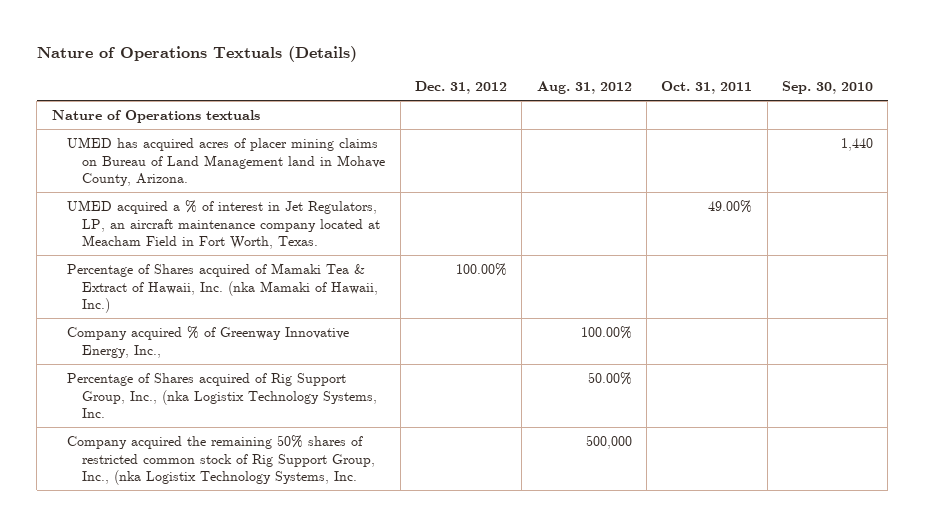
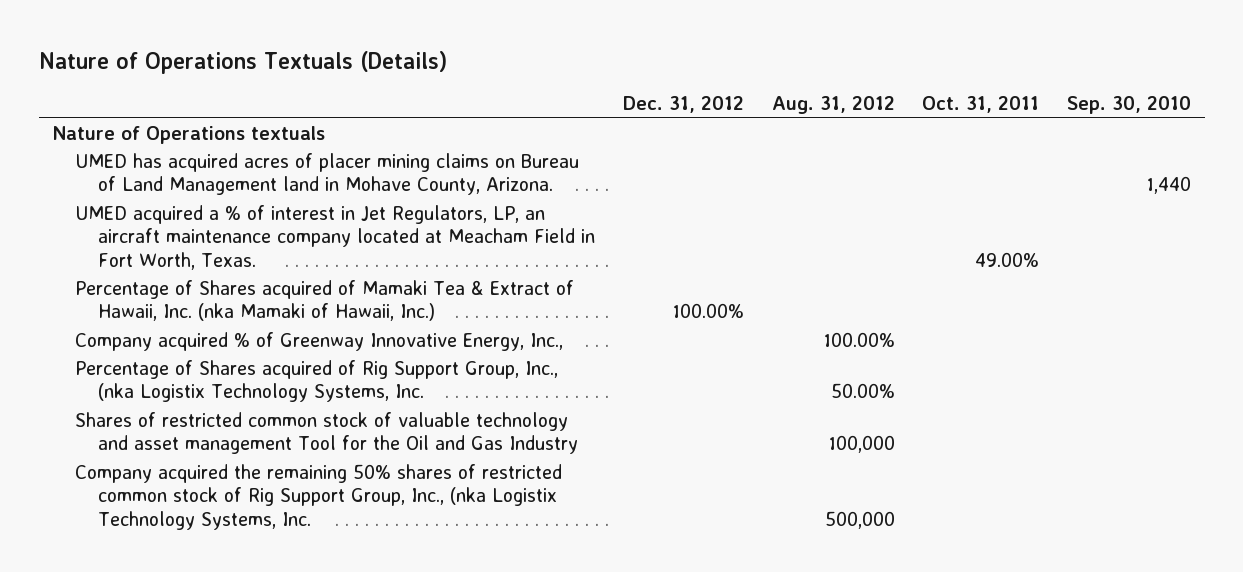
+ Shares of restricted common stock of valuable technology and asset management Tool for the Oil and Gas Industry | | 100,000 | |

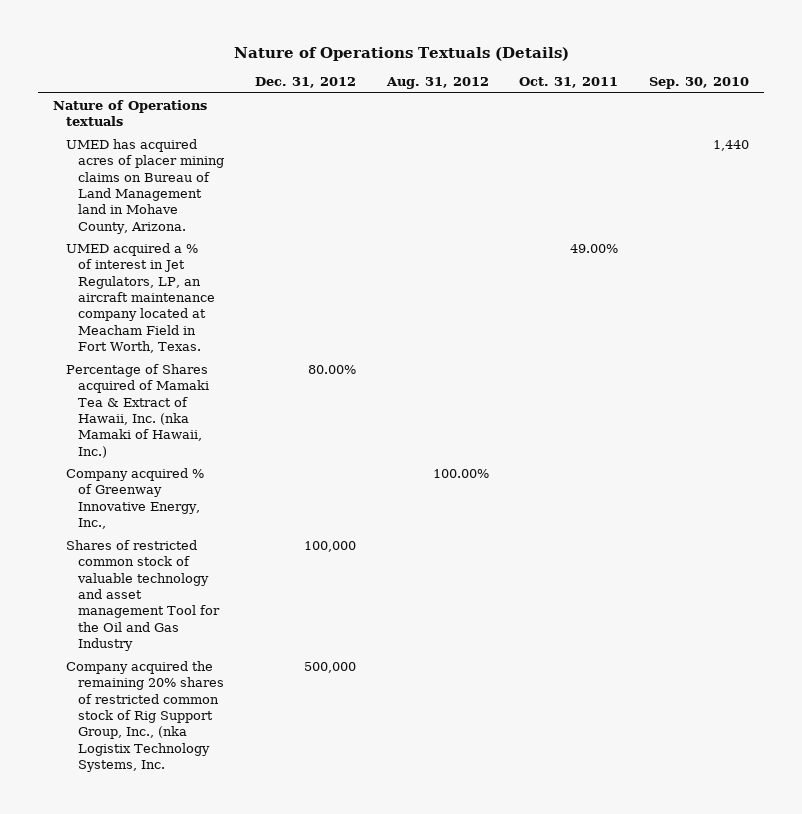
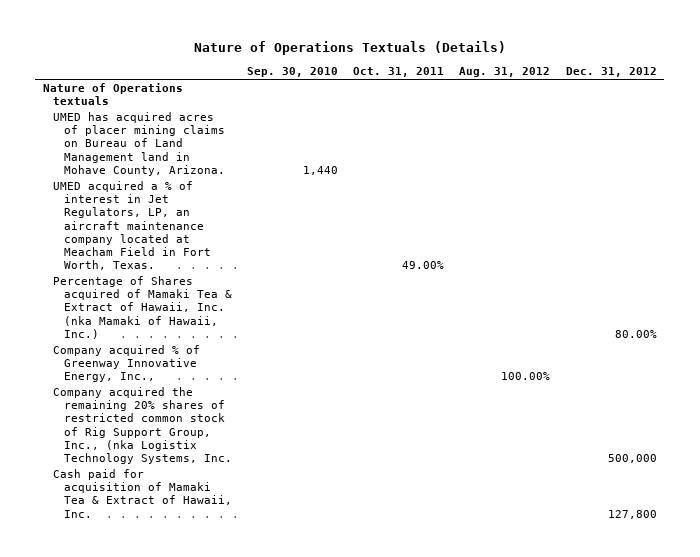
- | Dec. 31, 2012 | Aug. 31, 2012 | Oct. 31, 2011 | Sep. 30, 2010
+ | Sep. 30, 2010 | Oct. 31, 2011 | Aug. 31, 2012 | Dec. 31, 2012
- Shares of restricted common stock of valuable technology and asset management Tool for the Oil and Gas Industry | 100,000 | | |
+ Cash paid for acquisition of Mamaki Tea & Extract of Hawaii, Inc. | | | | 127,800

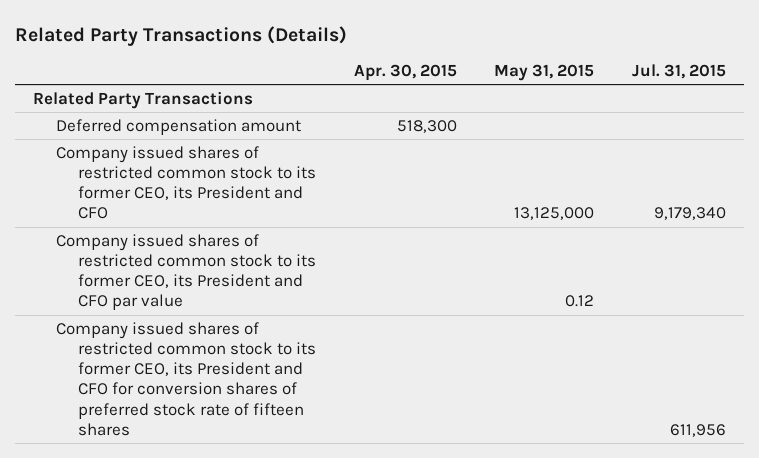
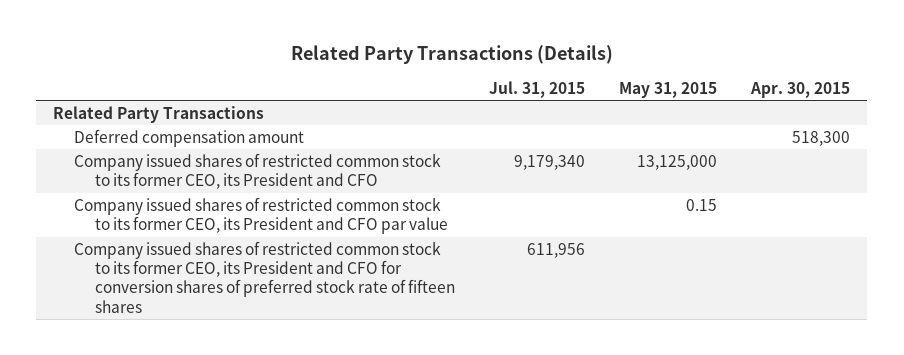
- | Apr. 30, 2015 | May 31, 2015 | Jul. 31, 2015
+ | Jul. 31, 2015 | May 31, 2015 | Apr. 30, 2015
- Company issued shares of restricted common stock to its former CEO, its President and CFO par value | | 0.12 |
+ Company issued shares of restricted common stock to its former CEO, its President and CFO par value | | 0.15 |

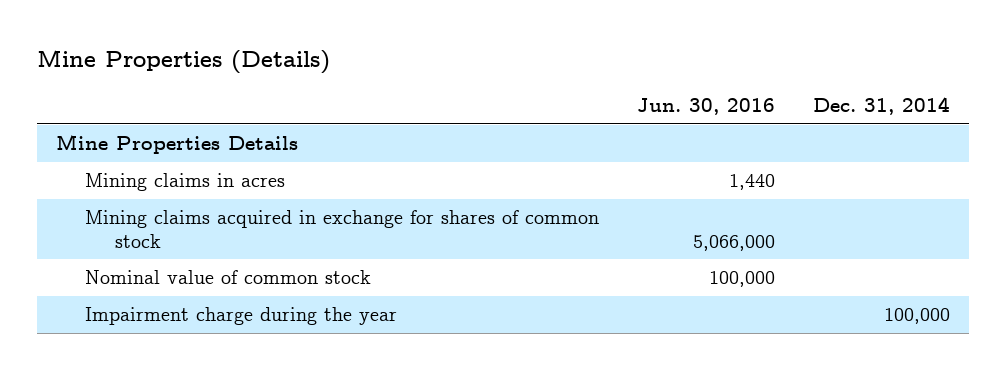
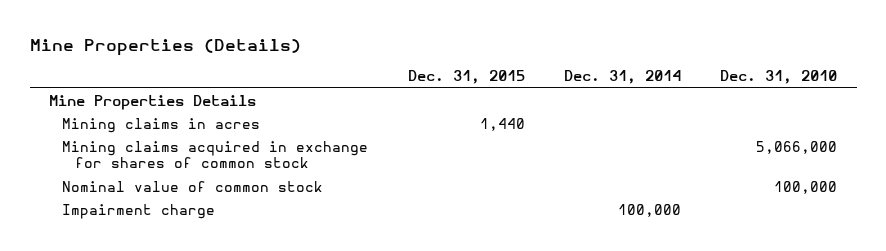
- | Jun. 30, 2016 | Dec. 31, 2014
+ | Dec. 31, 2015 | Dec. 31, 2014 | Dec. 31, 2010
- Impairment charge during the year | | 100,000
+ Impairment charge | | 100,000 |

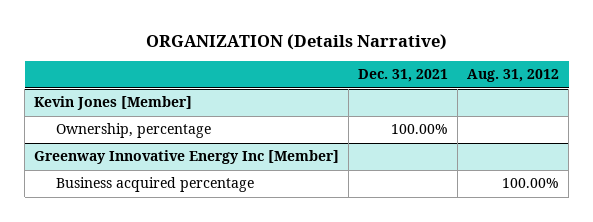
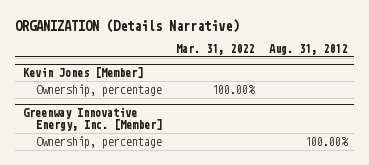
- | Dec. 31, 2021 | Aug. 31, 2012
+ | Mar. 31, 2022 | Aug. 31, 2012
- Greenway Innovative Energy Inc [Member]
- Business acquired percentage | | 100.00%
+ Greenway Innovative Energy, Inc. [Member]
+ Ownership, percentage | | 100.00%

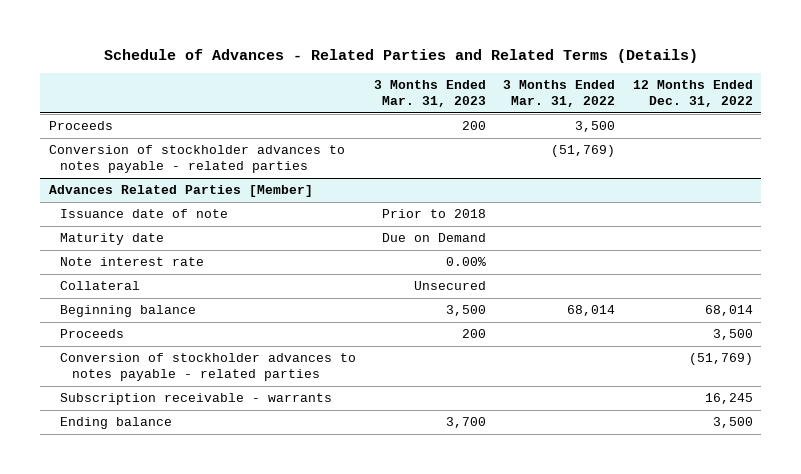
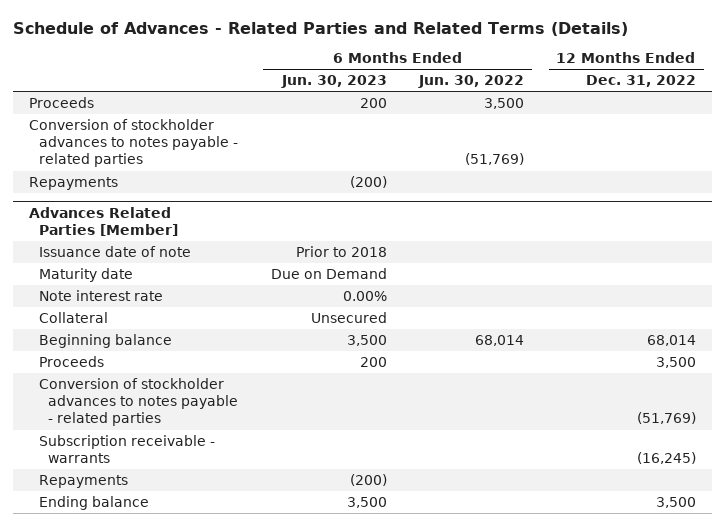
- | 3 Months Ended Mar. 31, 2023 | 3 Months Ended Mar. 31, 2022 | 12 Months Ended Dec. 31, 2022
+ | 6 Months Ended Jun. 30, 2023 | 6 Months Ended Jun. 30, 2022 | 12 Months Ended Dec. 31, 2022
+ Repayments | (200) | |
@ Advances Related Parties [Member]
- Subscription receivable - warrants | | | 16,245
+ Subscription receivable - warrants | | | (16,245)
+ Repayments | (200) | |

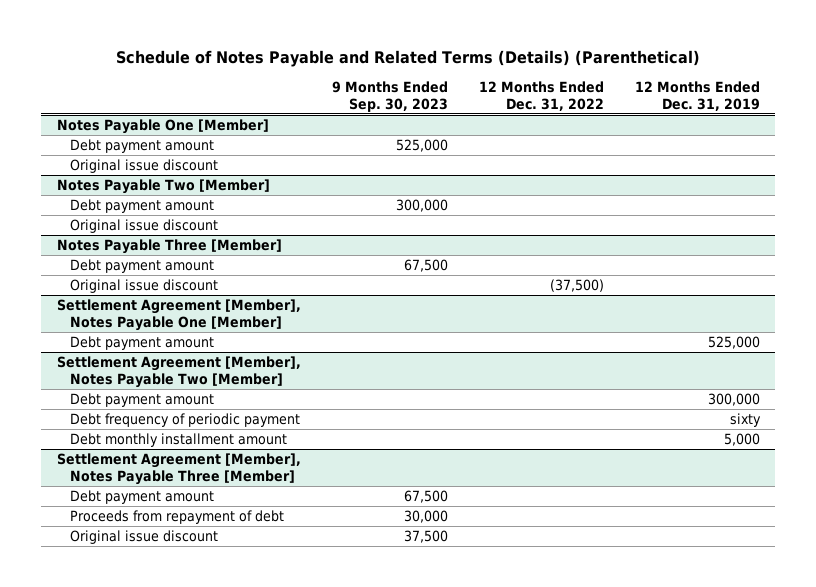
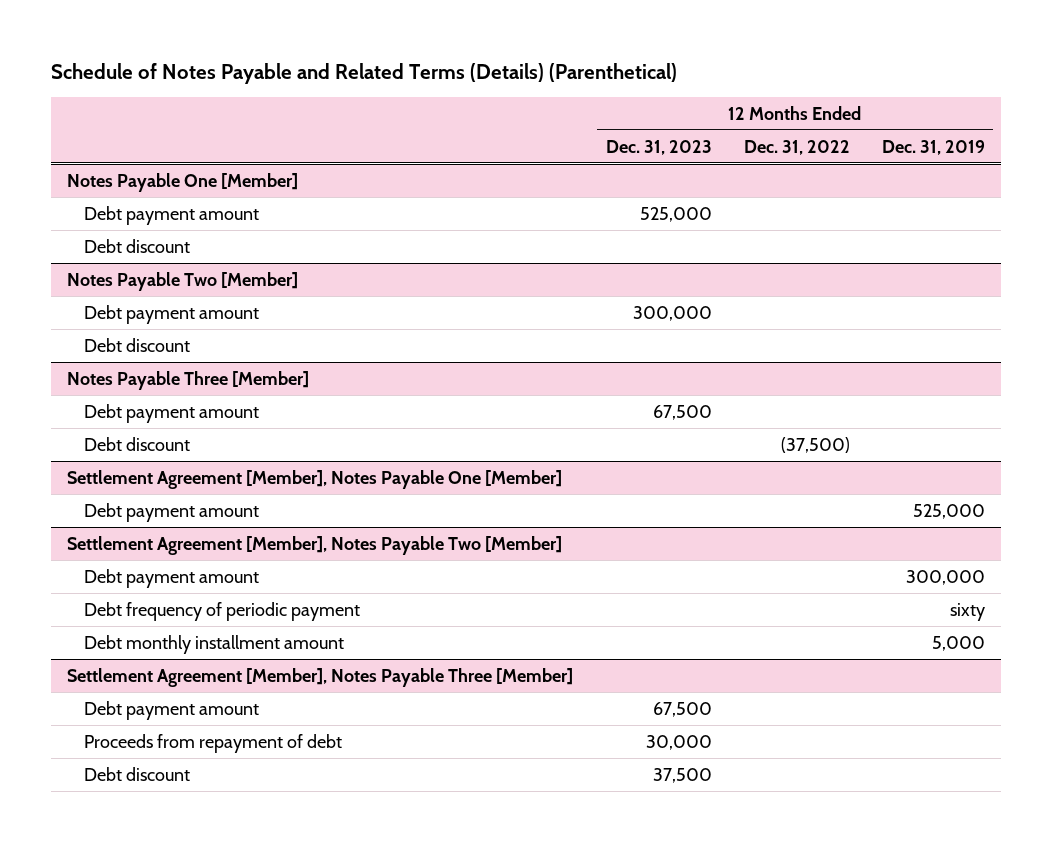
- | 9 Months Ended Sep. 30, 2023 | 12 Months Ended Dec. 31, 2022 | 12 Months Ended Dec. 31, 2019
+ | 12 Months Ended Dec. 31, 2023 | 12 Months Ended Dec. 31, 2022 | 12 Months Ended Dec. 31, 2019
@ Notes Payable One [Member]
- Original issue discount
+ Debt discount
@ Notes Payable Two [Member]
- Original issue discount
+ Debt discount
@ Notes Payable Three [Member]
- Original issue discount | | (37,500) |
+ Debt discount | | (37,500) |
@ Settlement Agreement [Member], Notes Payable Three [Member]
- Original issue discount | 37,500 | |
+ Debt discount | 37,500 | |

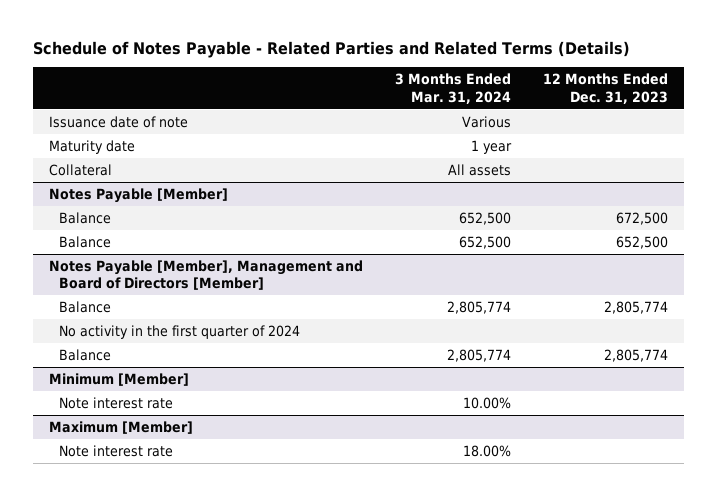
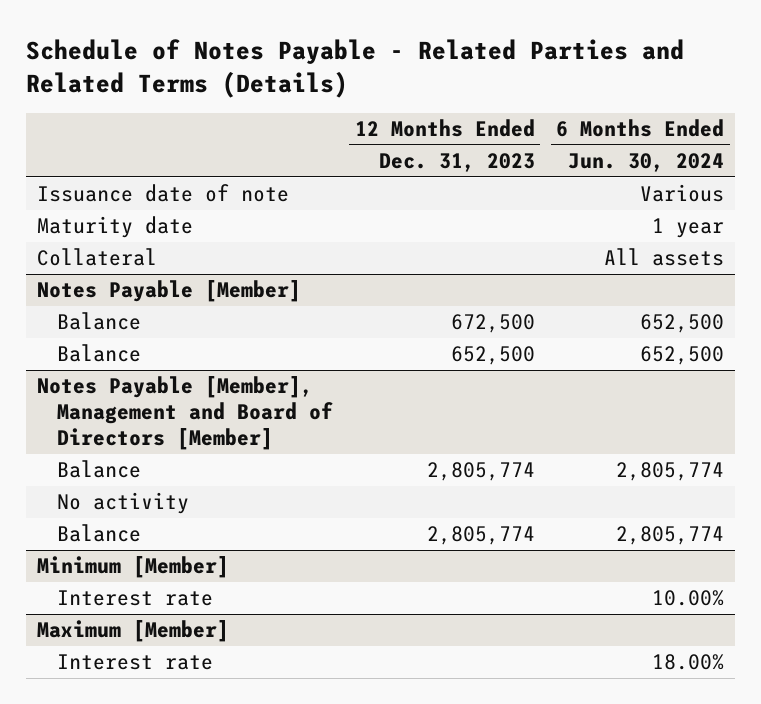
- | 3 Months Ended Mar. 31, 2024 | 12 Months Ended Dec. 31, 2023
+ | 12 Months Ended Dec. 31, 2023 | 6 Months Ended Jun. 30, 2024
@ Notes Payable [Member], Management and Board of Directors [Member]
- No activity in the first quarter of 2024
+ No activity
@ Minimum [Member]
- Note interest rate | 10.00% |
+ Interest rate | | 10.00%
@ Maximum [Member]
- Note interest rate | 18.00% |
+ Interest rate | | 18.00%

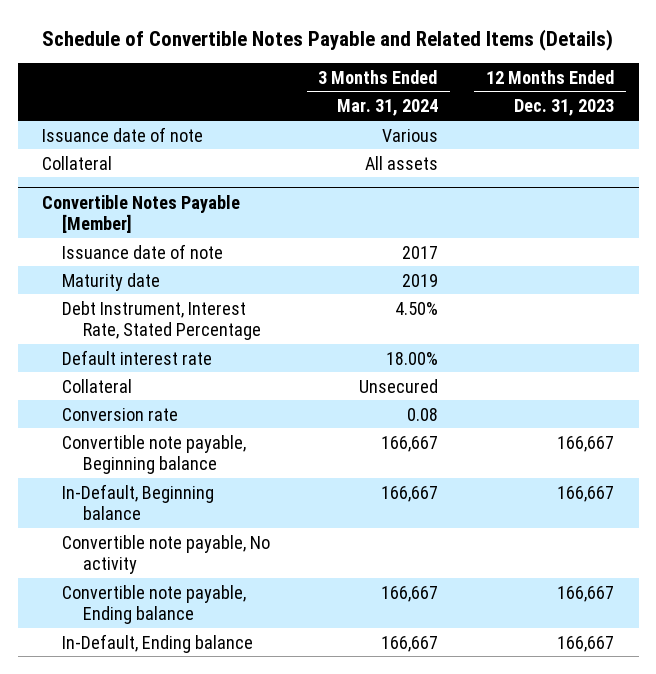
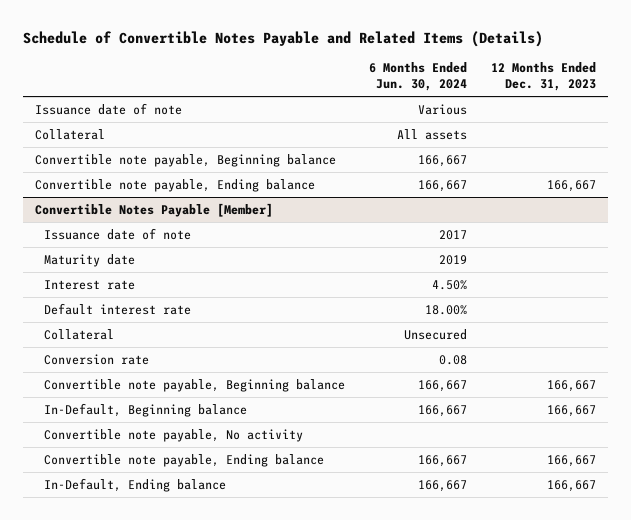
- | 3 Months Ended Mar. 31, 2024 | 12 Months Ended Dec. 31, 2023
+ | 6 Months Ended Jun. 30, 2024 | 12 Months Ended Dec. 31, 2023
+ Convertible note payable, Beginning balance | 166,667 |
+ Convertible note payable, Ending balance | 166,667 | 166,667
@ Convertible Notes Payable [Member]
- Debt Instrument, Interest Rate, Stated Percentage | 4.50% |
+ Interest rate | 4.50% |

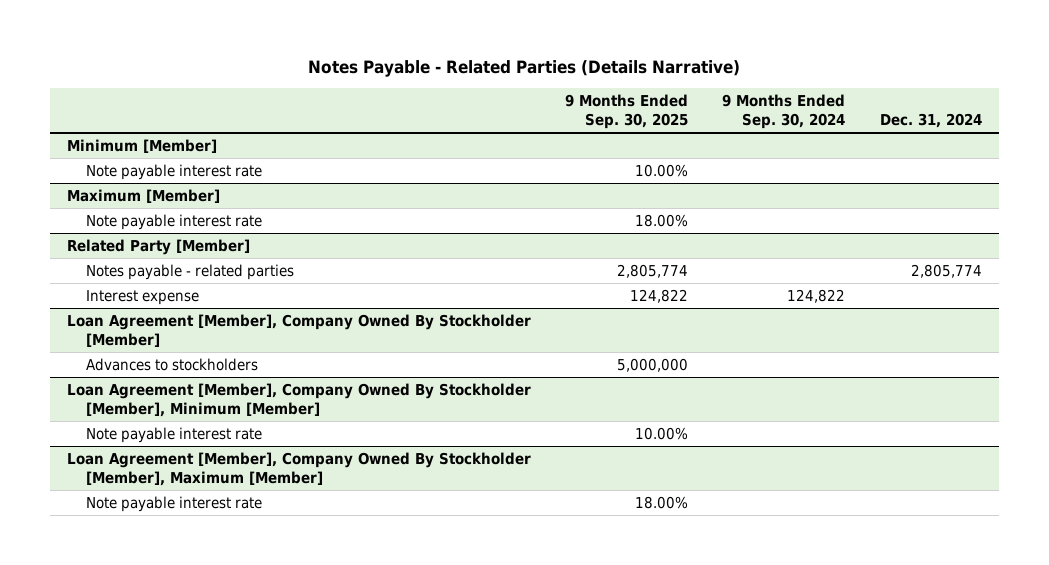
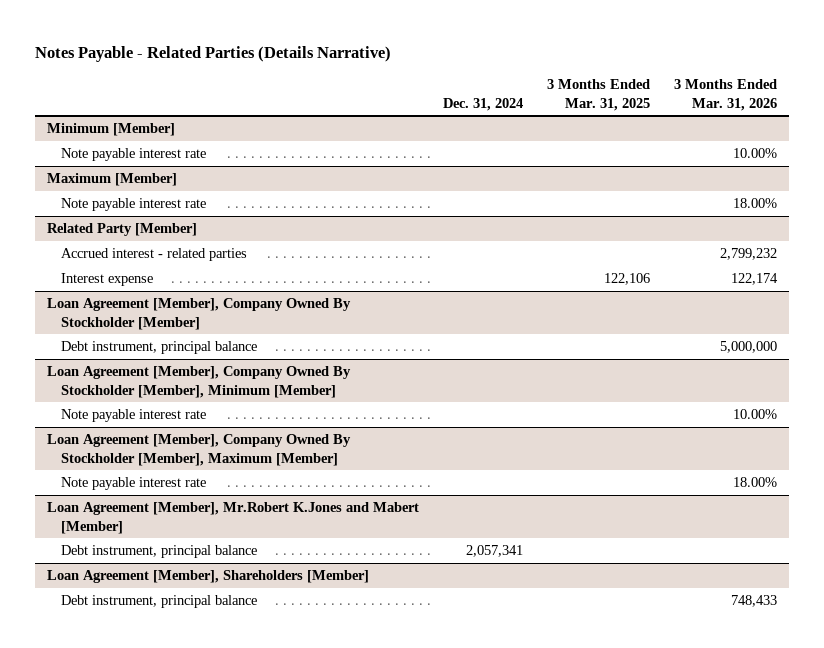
- | 9 Months Ended Sep. 30, 2025 | 9 Months Ended Sep. 30, 2024 | Dec. 31, 2024
+ | Dec. 31, 2024 | 3 Months Ended Mar. 31, 2025 | 3 Months Ended Mar. 31, 2026
@ Related Party [Member]
- Notes payable - related parties | 2,805,774 | | 2,805,774
+ Accrued interest - related parties | | | 2,799,232
@ Loan Agreement [Member], Company Owned By Stockholder [Member]
- Advances to stockholders | 5,000,000 | |
+ Debt instrument, principal balance | | | 5,000,000
+ Loan Agreement [Member], Mr.Robert K.Jones and Mabert [Member]
+ Debt instrument, principal balance | 2,057,341 | |
+ Loan Agreement [Member], Shareholders [Member]
+ Debt instrument, principal balance | | | 748,433

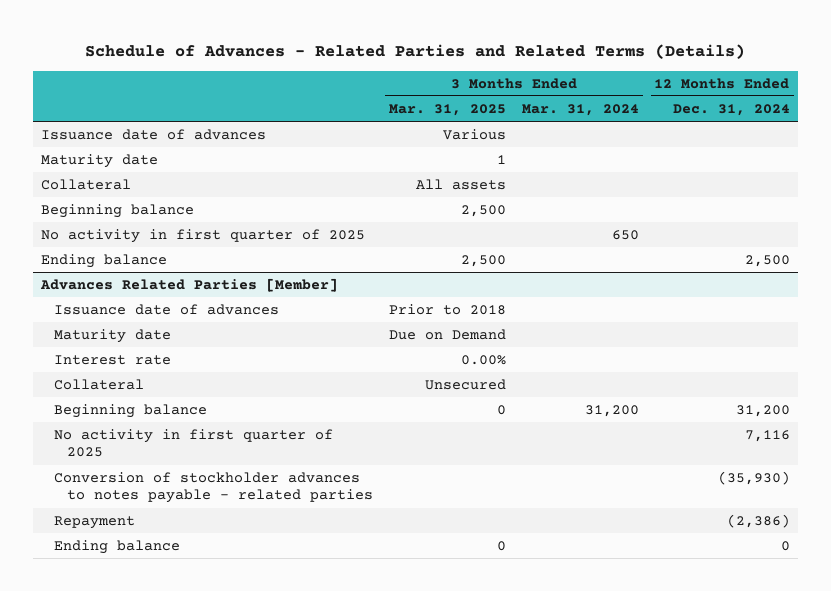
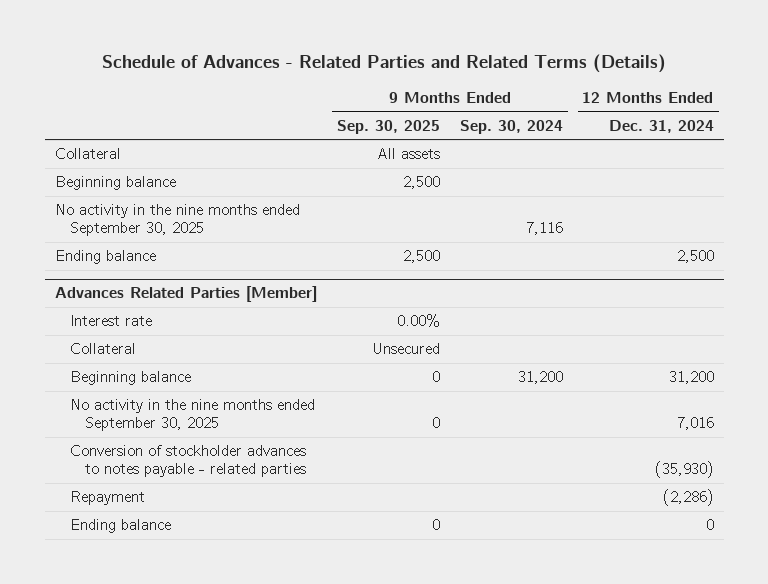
- | 3 Months Ended Mar. 31, 2025 | 3 Months Ended Mar. 31, 2024 | 12 Months Ended Dec. 31, 2024
+ | 9 Months Ended Sep. 30, 2025 | 9 Months Ended Sep. 30, 2024 | 12 Months Ended Dec. 31, 2024
- Issuance date of advances | Various | |
- Maturity date | 1 | |
- No activity in first quarter of 2025 | | 650 |
+ No activity in the nine months ended September 30, 2025 | | 7,116 |
@ Advances Related Parties [Member]
- Issuance date of advances | Prior to 2018 | |
- Maturity date | Due on Demand | |
- No activity in first quarter of 2025 | | | 7,116
+ No activity in the nine months ended September 30, 2025 | 0 | | 7,016
- Repayment | | | (2,386)
+ Repayment | | | (2,286)

